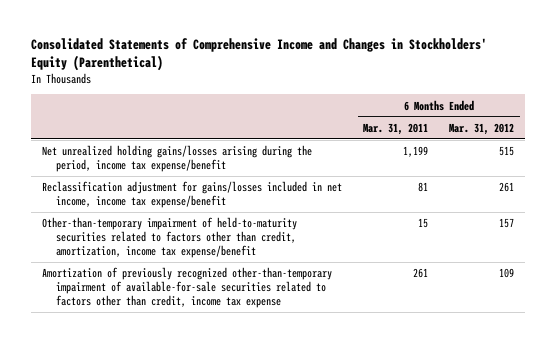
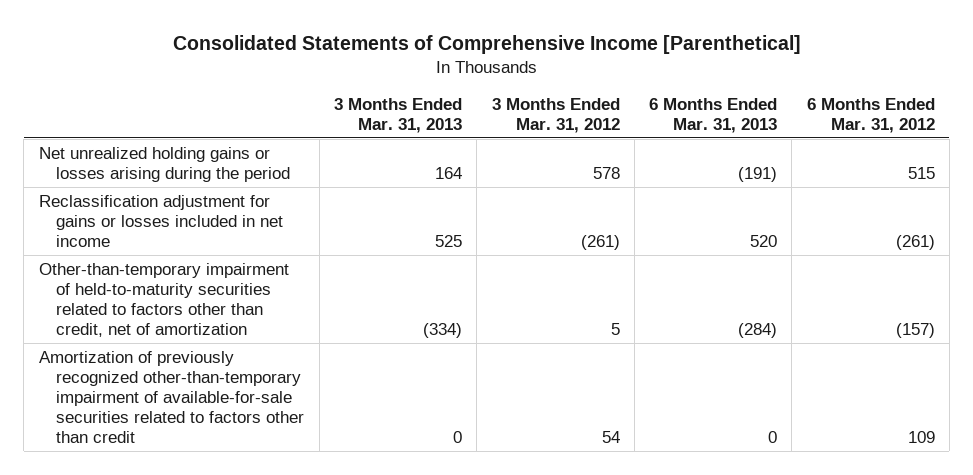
- Consolidated Statements of Comprehensive Income and Changes in Stockholders' Equity (Parenthetical)
+ Consolidated Statements of Comprehensive Income [Parenthetical]
- | 6 Months Ended Mar. 31, 2011 | 6 Months Ended Mar. 31, 2012
+ | 3 Months Ended Mar. 31, 2013 | 3 Months Ended Mar. 31, 2012 | 6 Months Ended Mar. 31, 2013 | 6 Months Ended Mar. 31, 2012
- Net unrealized holding gains/losses arising during the period, income tax expense/benefit | 1,199 | 515
- Reclassification adjustment for gains/losses included in net income, income tax expense/benefit | 81 | 261
- Other-than-temporary impairment of held-to-maturity securities related to factors other than credit, amortization, income tax expense/benefit | 15 | 157
- Amortization of previously recognized other-than-temporary impairment of available-for-sale securities related to factors other than credit, income tax expense | 261 | 109
+ Net unrealized holding gains or losses arising during the period | 164 | 578 | (191) | 515
+ Reclassification adjustment for gains or losses included in net income | 525 | (261) | 520 | (261)
+ Other-than-temporary impairment of held-to-maturity securities related to factors other than credit, net of amortization | (334) | 5 | (284) | (157)
+ Amortization of previously recognized other-than-temporary impairment of available-for-sale securities related to factors other than credit | 0 | 54 | 0 | 109

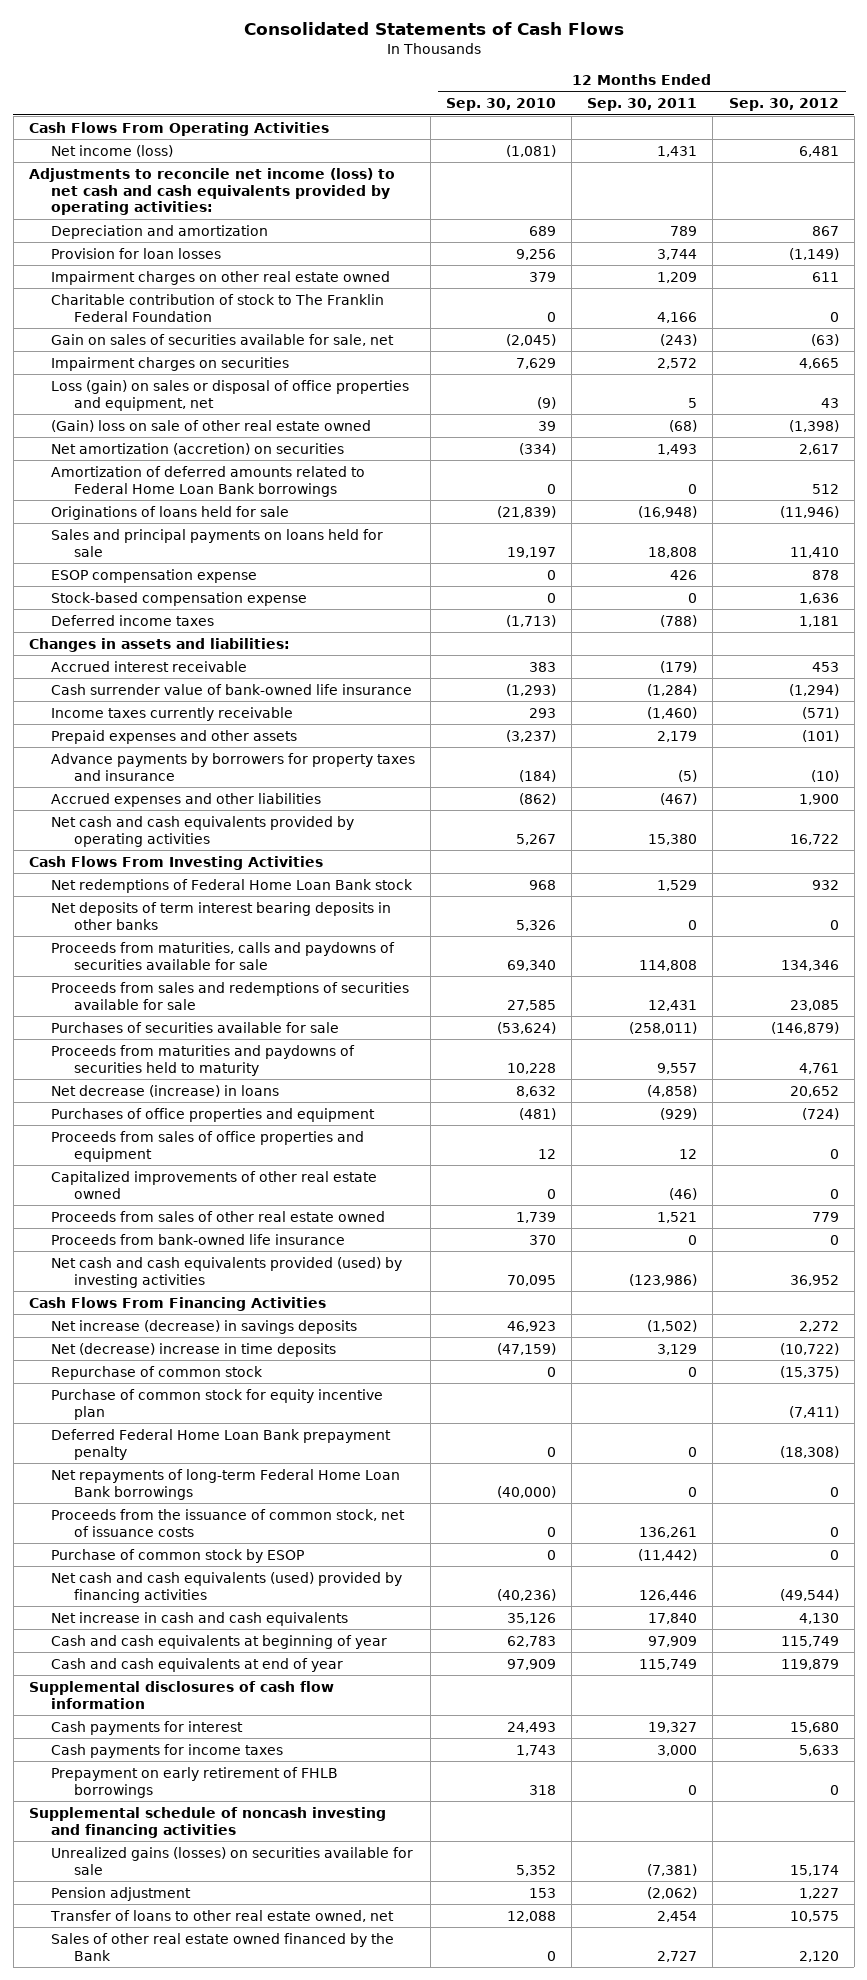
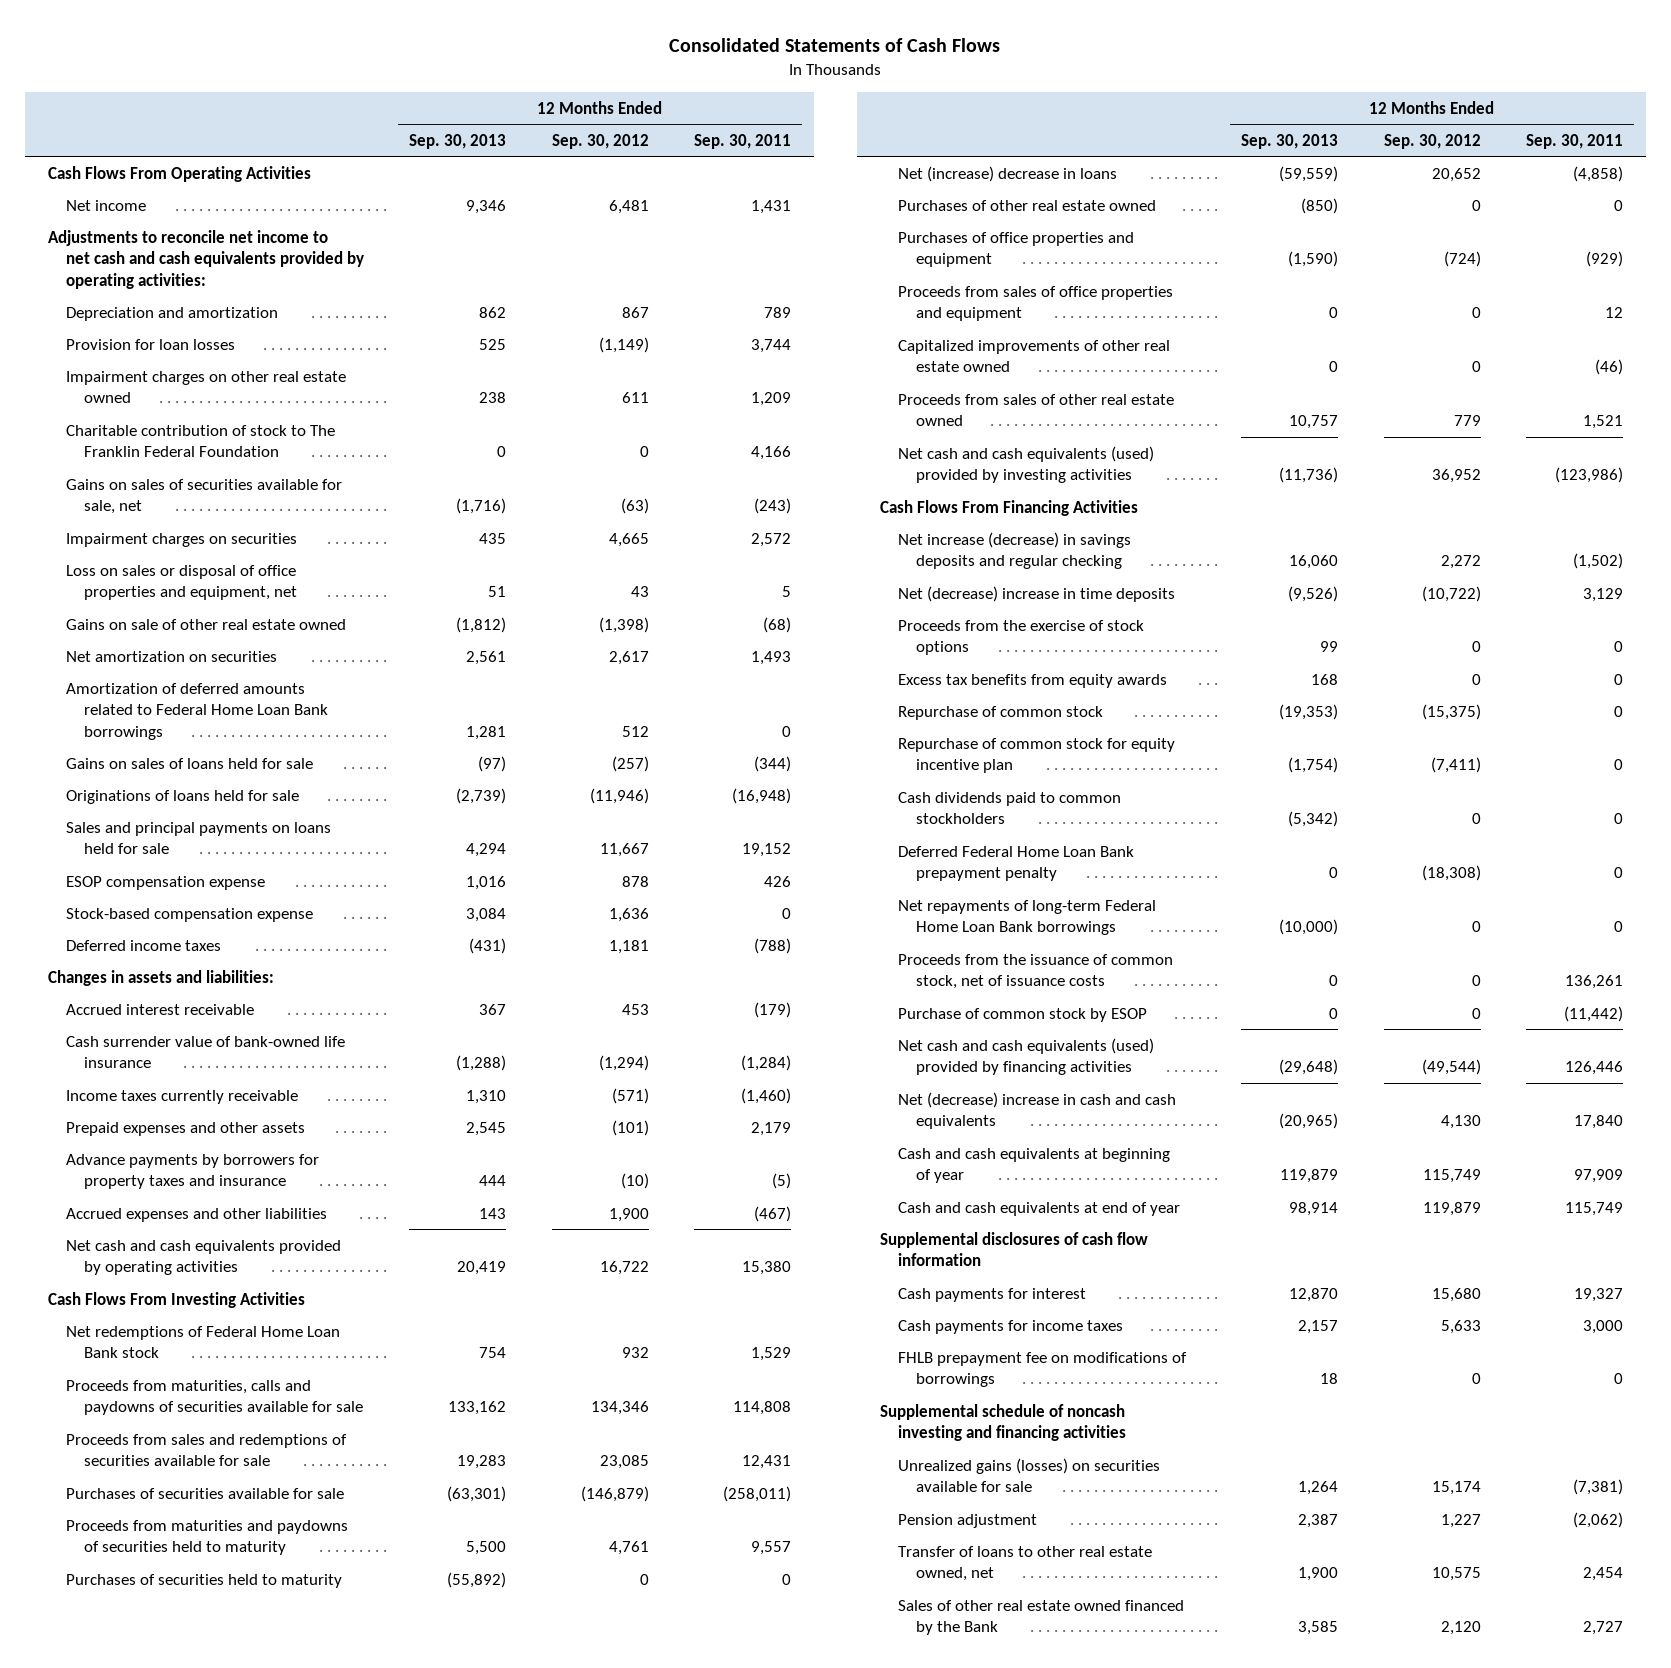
- | 12 Months Ended Sep. 30, 2010 | 12 Months Ended Sep. 30, 2011 | 12 Months Ended Sep. 30, 2012
+ | 12 Months Ended Sep. 30, 2013 | 12 Months Ended Sep. 30, 2012 | 12 Months Ended Sep. 30, 2011
- Net income (loss) | (1,081) | 1,431 | 6,481
- Adjustments to reconcile net income (loss) to net cash and cash equivalents provided by operating activities:
+ Net income | 9,346 | 6,481 | 1,431
+ Adjustments to reconcile net income to net cash and cash equivalents provided by operating activities:
- Gain on sales of securities available for sale, net | (2,045) | (243) | (63)
+ Gains on sales of securities available for sale, net | (1,716) | (63) | (243)
- Loss (gain) on sales or disposal of office properties and equipment, net | (9) | 5 | 43
- (Gain) loss on sale of other real estate owned | 39 | (68) | (1,398)
- Net amortization (accretion) on securities | (334) | 1,493 | 2,617
+ Loss on sales or disposal of office properties and equipment, net | 51 | 43 | 5
+ Gains on sale of other real estate owned | (1,812) | (1,398) | (68)
+ Net amortization on securities | 2,561 | 2,617 | 1,493
+ Gains on sales of loans held for sale | (97) | (257) | (344)
- Sales and principal payments on loans held for sale | 19,197 | 18,808 | 11,410
+ Sales and principal payments on loans held for sale | 4,294 | 11,667 | 19,152
- Net deposits of term interest bearing deposits in other banks | 5,326 | 0 | 0
- Net decrease (increase) in loans | 8,632 | (4,858) | 20,652
+ Purchases of securities held to maturity | (55,892) | 0 | 0
+ Net (increase) decrease in loans | (59,559) | 20,652 | (4,858)
+ Purchases of other real estate owned | (850) | 0 | 0
- Proceeds from bank-owned life insurance | 370 | 0 | 0
- Net cash and cash equivalents provided (used) by investing activities | 70,095 | (123,986) | 36,952
+ Net cash and cash equivalents (used) provided by investing activities | (11,736) | 36,952 | (123,986)
- Net increase (decrease) in savings deposits | 46,923 | (1,502) | 2,272
+ Net increase (decrease) in savings deposits and regular checking | 16,060 | 2,272 | (1,502)
+ Proceeds from the exercise of stock options | 99 | 0 | 0
+ Excess tax benefits from equity awards | 168 | 0 | 0
- Purchase of common stock for equity incentive plan | | | (7,411)
+ Repurchase of common stock for equity incentive plan | (1,754) | (7,411) | 0
+ Cash dividends paid to common stockholders | (5,342) | 0 | 0
- Net increase in cash and cash equivalents | 35,126 | 17,840 | 4,130
+ Net (decrease) increase in cash and cash equivalents | (20,965) | 4,130 | 17,840
- Prepayment on early retirement of FHLB borrowings | 318 | 0 | 0
+ FHLB prepayment fee on modifications of borrowings | 18 | 0 | 0

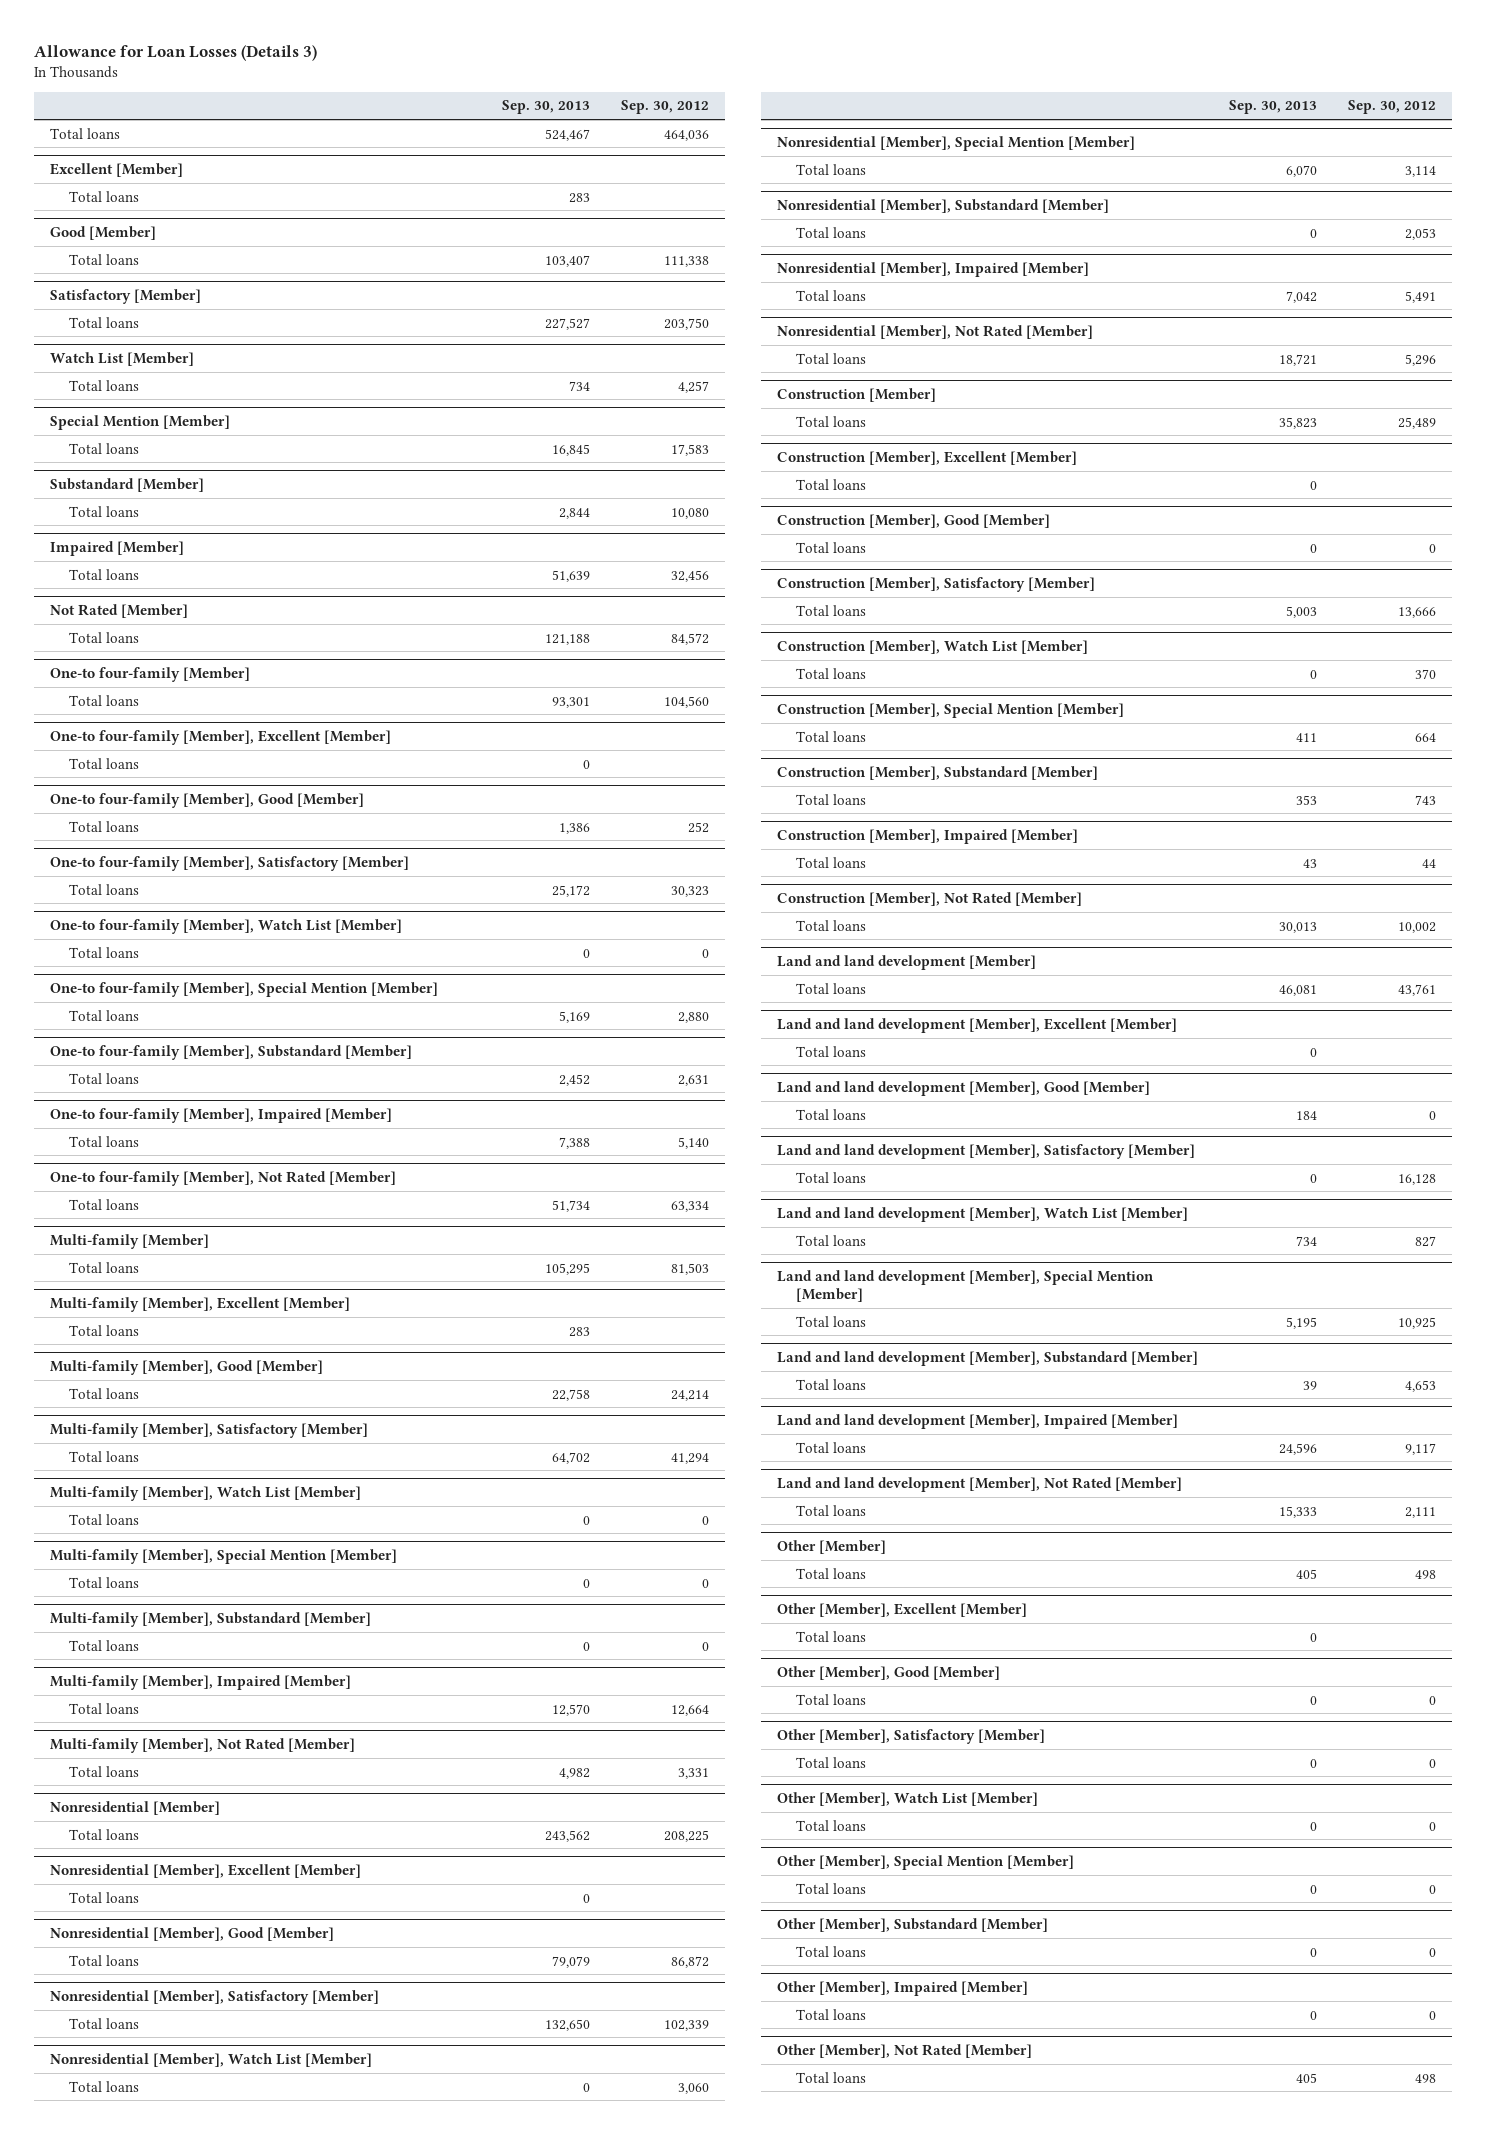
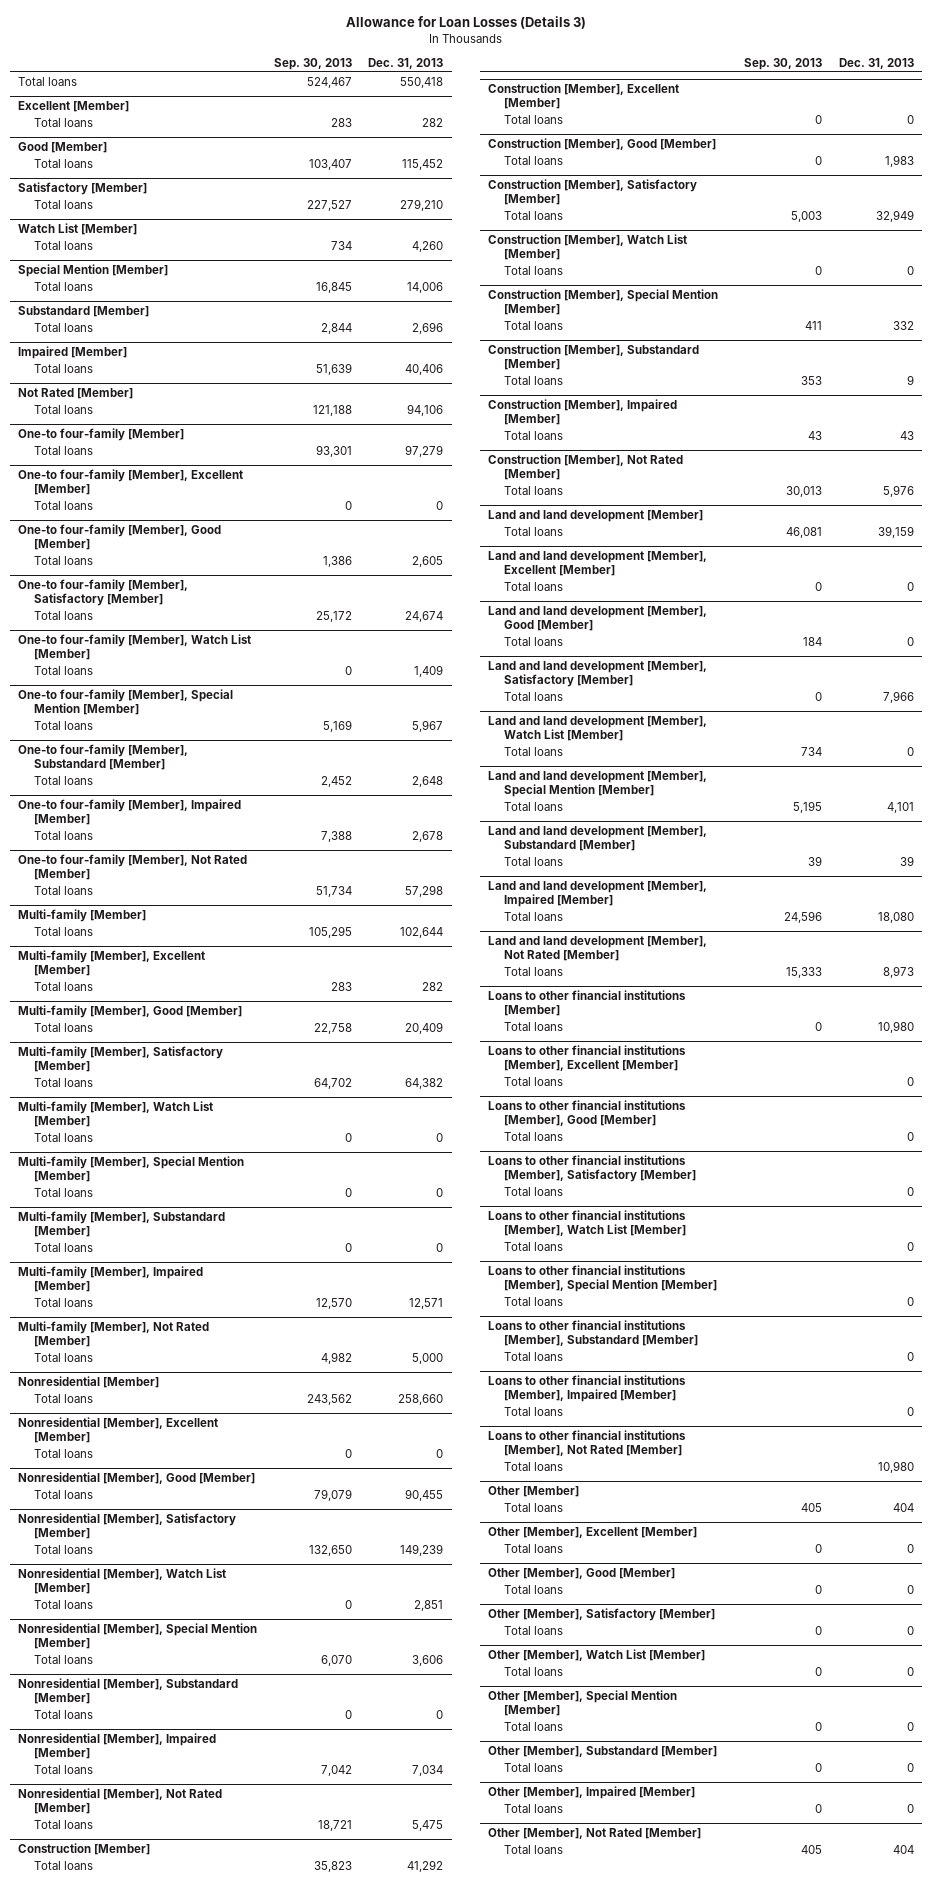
- | Sep. 30, 2013 | Sep. 30, 2012
+ | Sep. 30, 2013 | Dec. 31, 2013
+ Loans to other financial institutions [Member]
+ Total loans | 0 | 10,980
+ Loans to other financial institutions [Member], Excellent [Member]
+ Total loans | | 0
+ Loans to other financial institutions [Member], Good [Member]
+ Total loans | | 0
+ Loans to other financial institutions [Member], Satisfactory [Member]
+ Total loans | | 0
+ Loans to other financial institutions [Member], Watch List [Member]
+ Total loans | | 0
+ Loans to other financial institutions [Member], Special Mention [Member]
+ Total loans | | 0
+ Loans to other financial institutions [Member], Substandard [Member]
+ Total loans | | 0
+ Loans to other financial institutions [Member], Impaired [Member]
+ Total loans | | 0
+ Loans to other financial institutions [Member], Not Rated [Member]
+ Total loans | | 10,980

